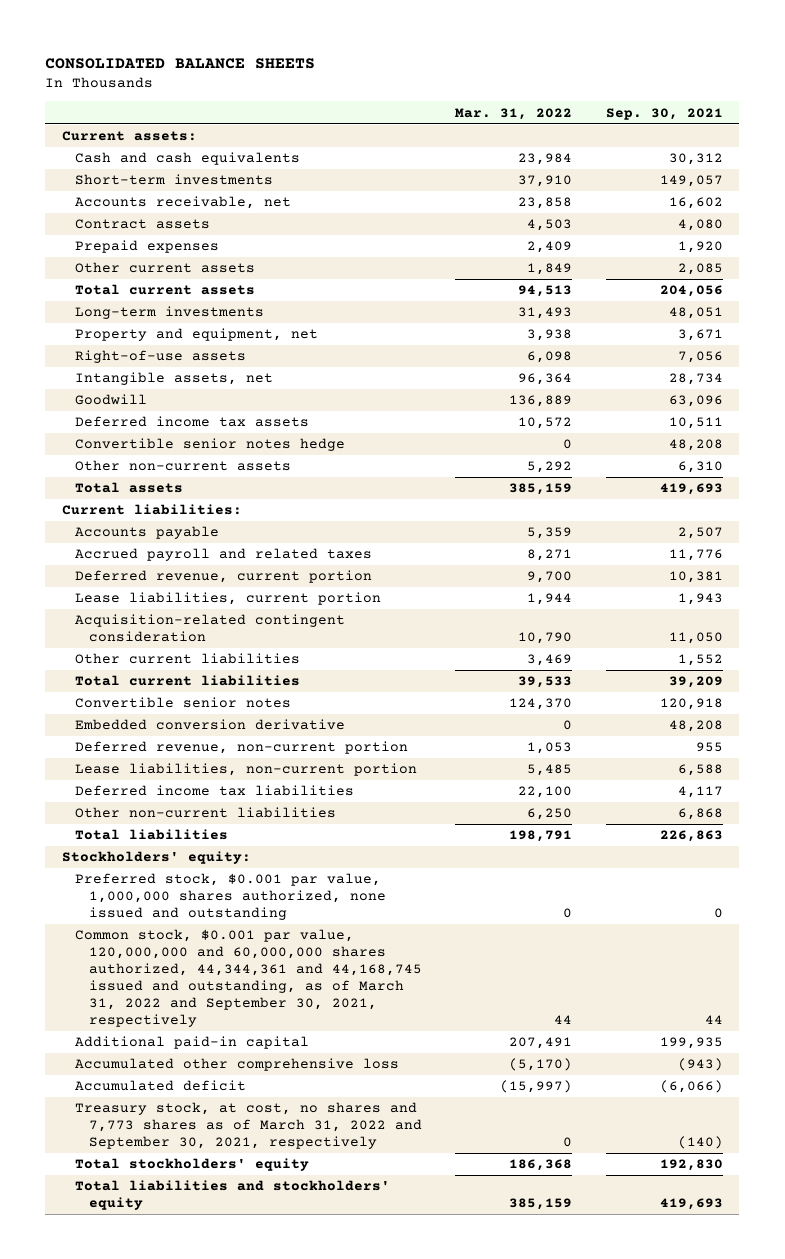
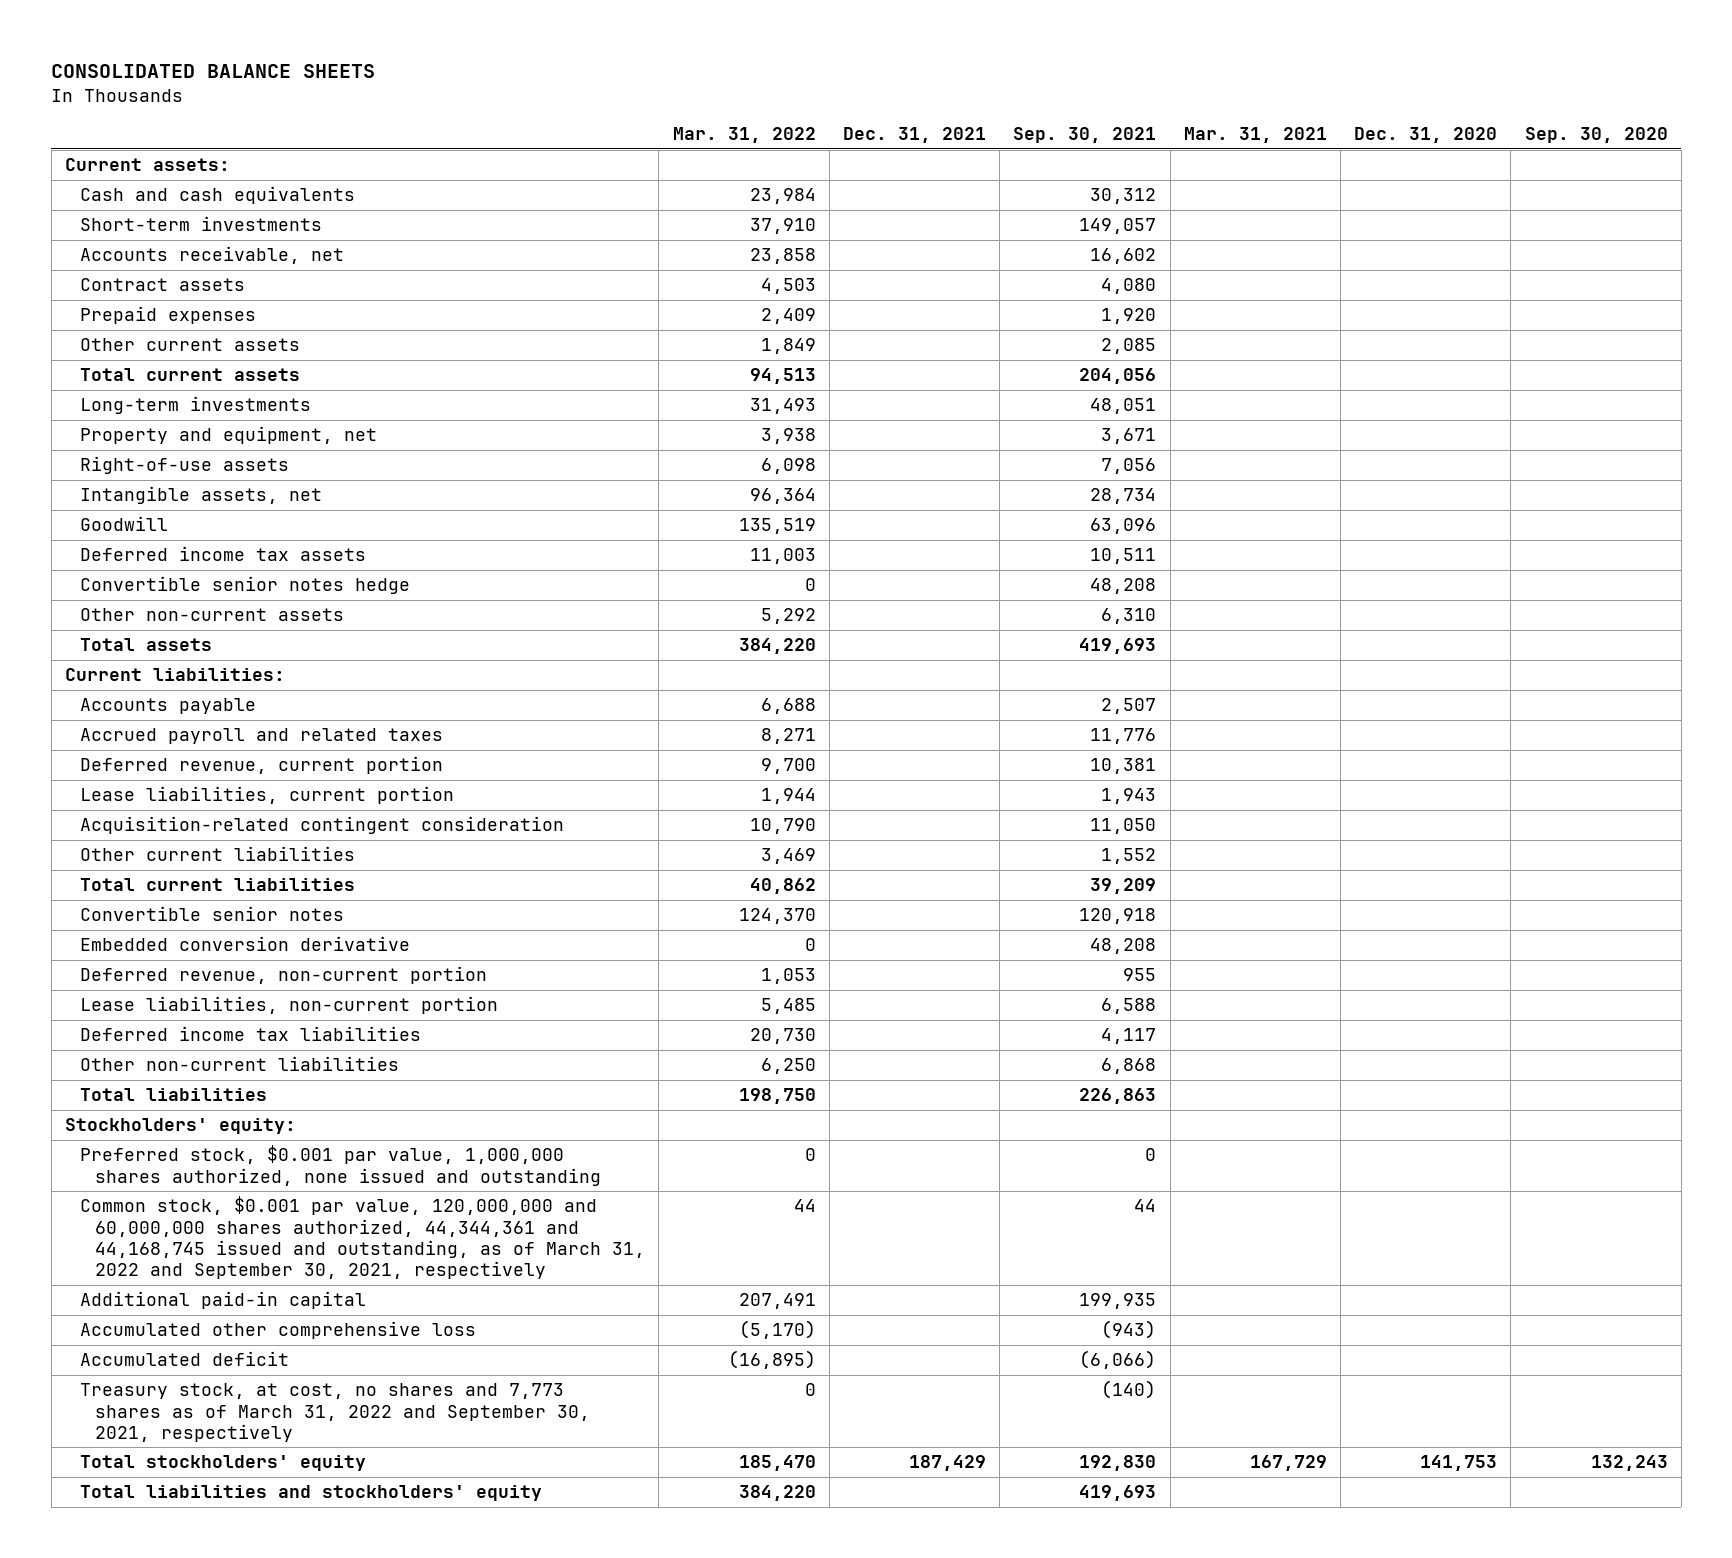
- | Mar. 31, 2022 | Sep. 30, 2021
+ | Mar. 31, 2022 | Dec. 31, 2021 | Sep. 30, 2021 | Mar. 31, 2021 | Dec. 31, 2020 | Sep. 30, 2020
- Goodwill | 136,889 | 63,096
- Deferred income tax assets | 10,572 | 10,511
+ Goodwill | 135,519 | | 63,096 | | |
+ Deferred income tax assets | 11,003 | | 10,511 | | |
- Total assets | 385,159 | 419,693
+ Total assets | 384,220 | | 419,693 | | |
- Accounts payable | 5,359 | 2,507
+ Accounts payable | 6,688 | | 2,507 | | |
- Total current liabilities | 39,533 | 39,209
+ Total current liabilities | 40,862 | | 39,209 | | |
- Deferred income tax liabilities | 22,100 | 4,117
+ Deferred income tax liabilities | 20,730 | | 4,117 | | |
- Total liabilities | 198,791 | 226,863
+ Total liabilities | 198,750 | | 226,863 | | |
- Accumulated deficit | (15,997) | (6,066)
+ Accumulated deficit | (16,895) | | (6,066) | | |
- Total stockholders' equity | 186,368 | 192,830
- Total liabilities and stockholders' equity | 385,159 | 419,693
+ Total stockholders' equity | 185,470 | 187,429 | 192,830 | 167,729 | 141,753 | 132,243
+ Total liabilities and stockholders' equity | 384,220 | | 419,693 | | |

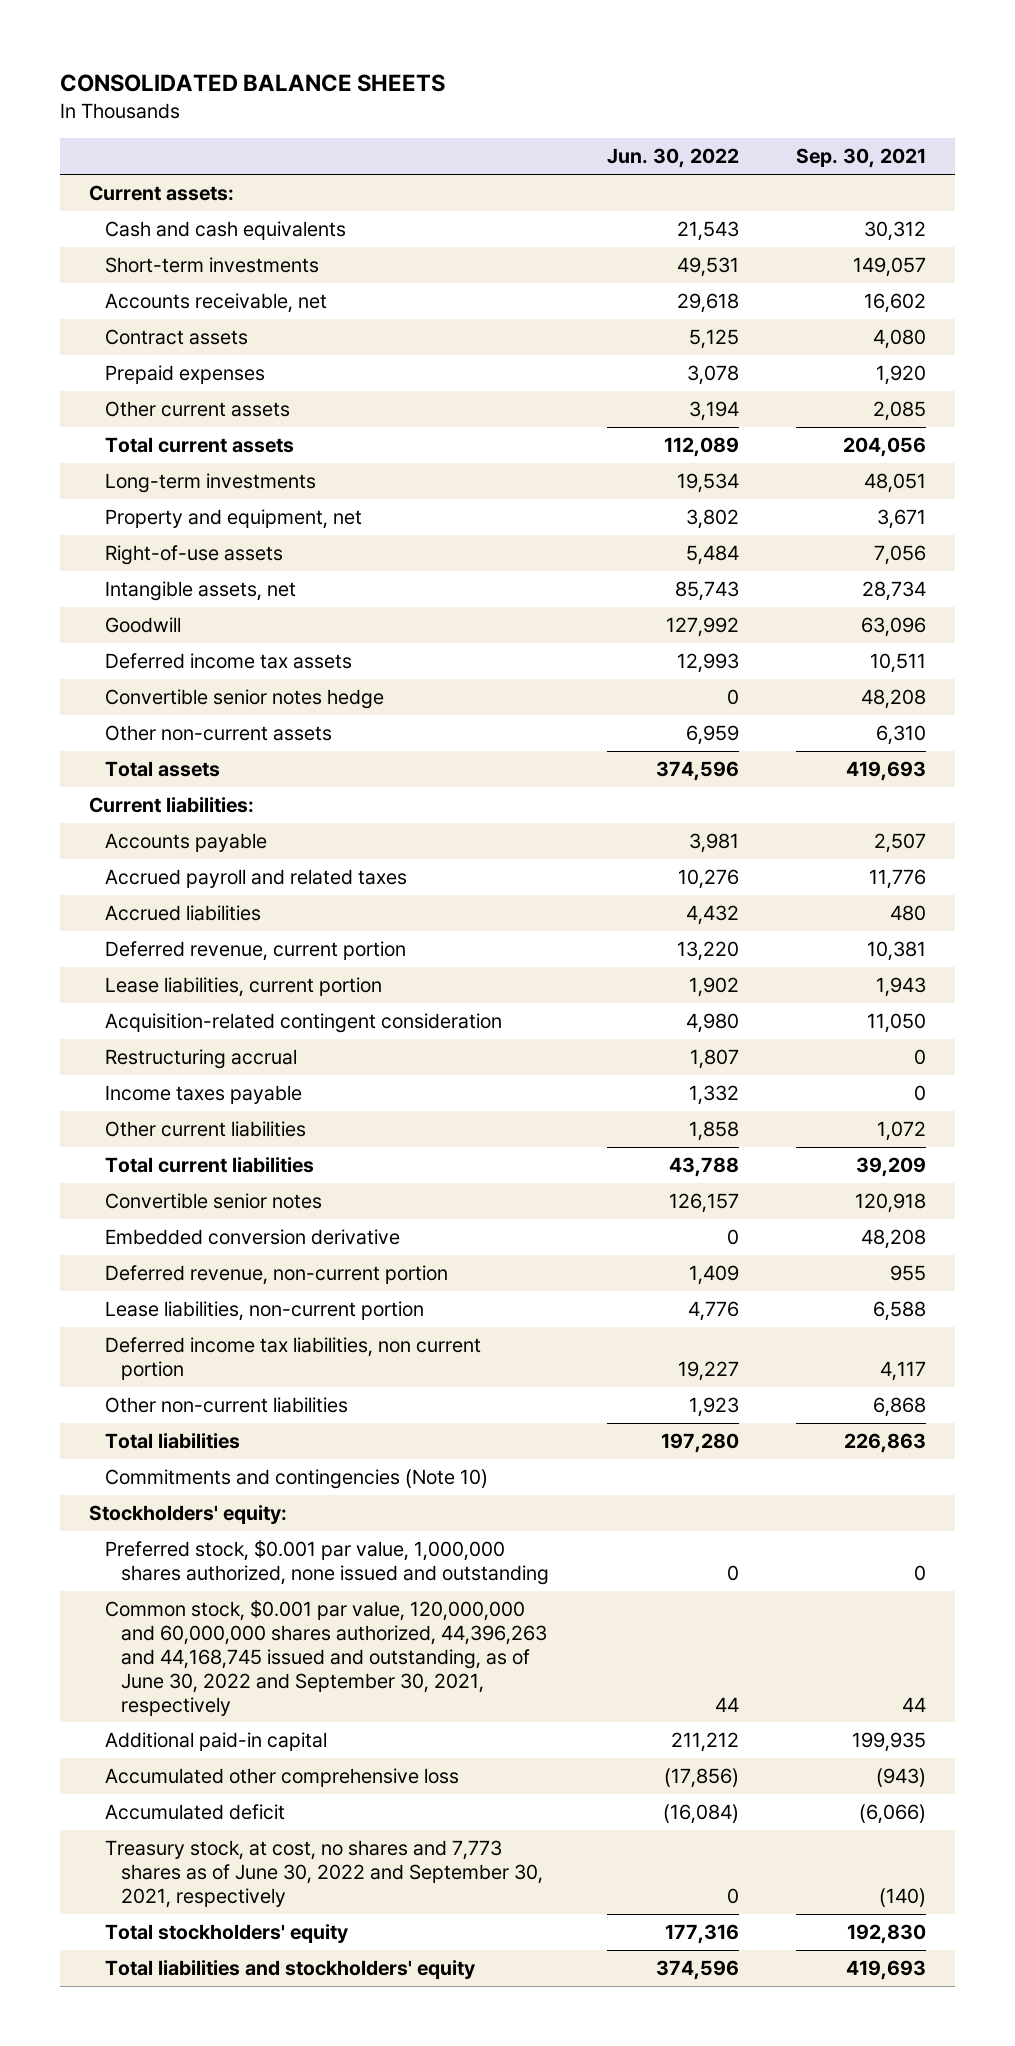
- | Mar. 31, 2022 | Dec. 31, 2021 | Sep. 30, 2021 | Mar. 31, 2021 | Dec. 31, 2020 | Sep. 30, 2020
+ | Jun. 30, 2022 | Sep. 30, 2021
+ Accrued liabilities | 4,432 | 480
- Other current liabilities | 3,469 | | 1,552 | | |
+ Restructuring accrual | 1,807 | 0
+ Income taxes payable | 1,332 | 0
+ Other current liabilities | 1,858 | 1,072
- Deferred income tax liabilities | 20,730 | | 4,117 | | |
+ Deferred income tax liabilities, non current portion | 19,227 | 4,117
+ Commitments and contingencies (Note 10)
- Common stock, $0.001 par value, 120,000,000 and 60,000,000 shares authorized, 44,344,361 and 44,168,745 issued and outstanding, as of March 31, 2022 and September 30, 2021, respectively | 44 | | 44 | | |
+ Common stock, $0.001 par value, 120,000,000 and 60,000,000 shares authorized, 44,396,263 and 44,168,745 issued and outstanding, as of June 30, 2022 and September 30, 2021, respectively | 44 | 44
- Treasury stock, at cost, no shares and 7,773 shares as of March 31, 2022 and September 30, 2021, respectively | 0 | | (140) | | |
+ Treasury stock, at cost, no shares and 7,773 shares as of June 30, 2022 and September 30, 2021, respectively | 0 | (140)

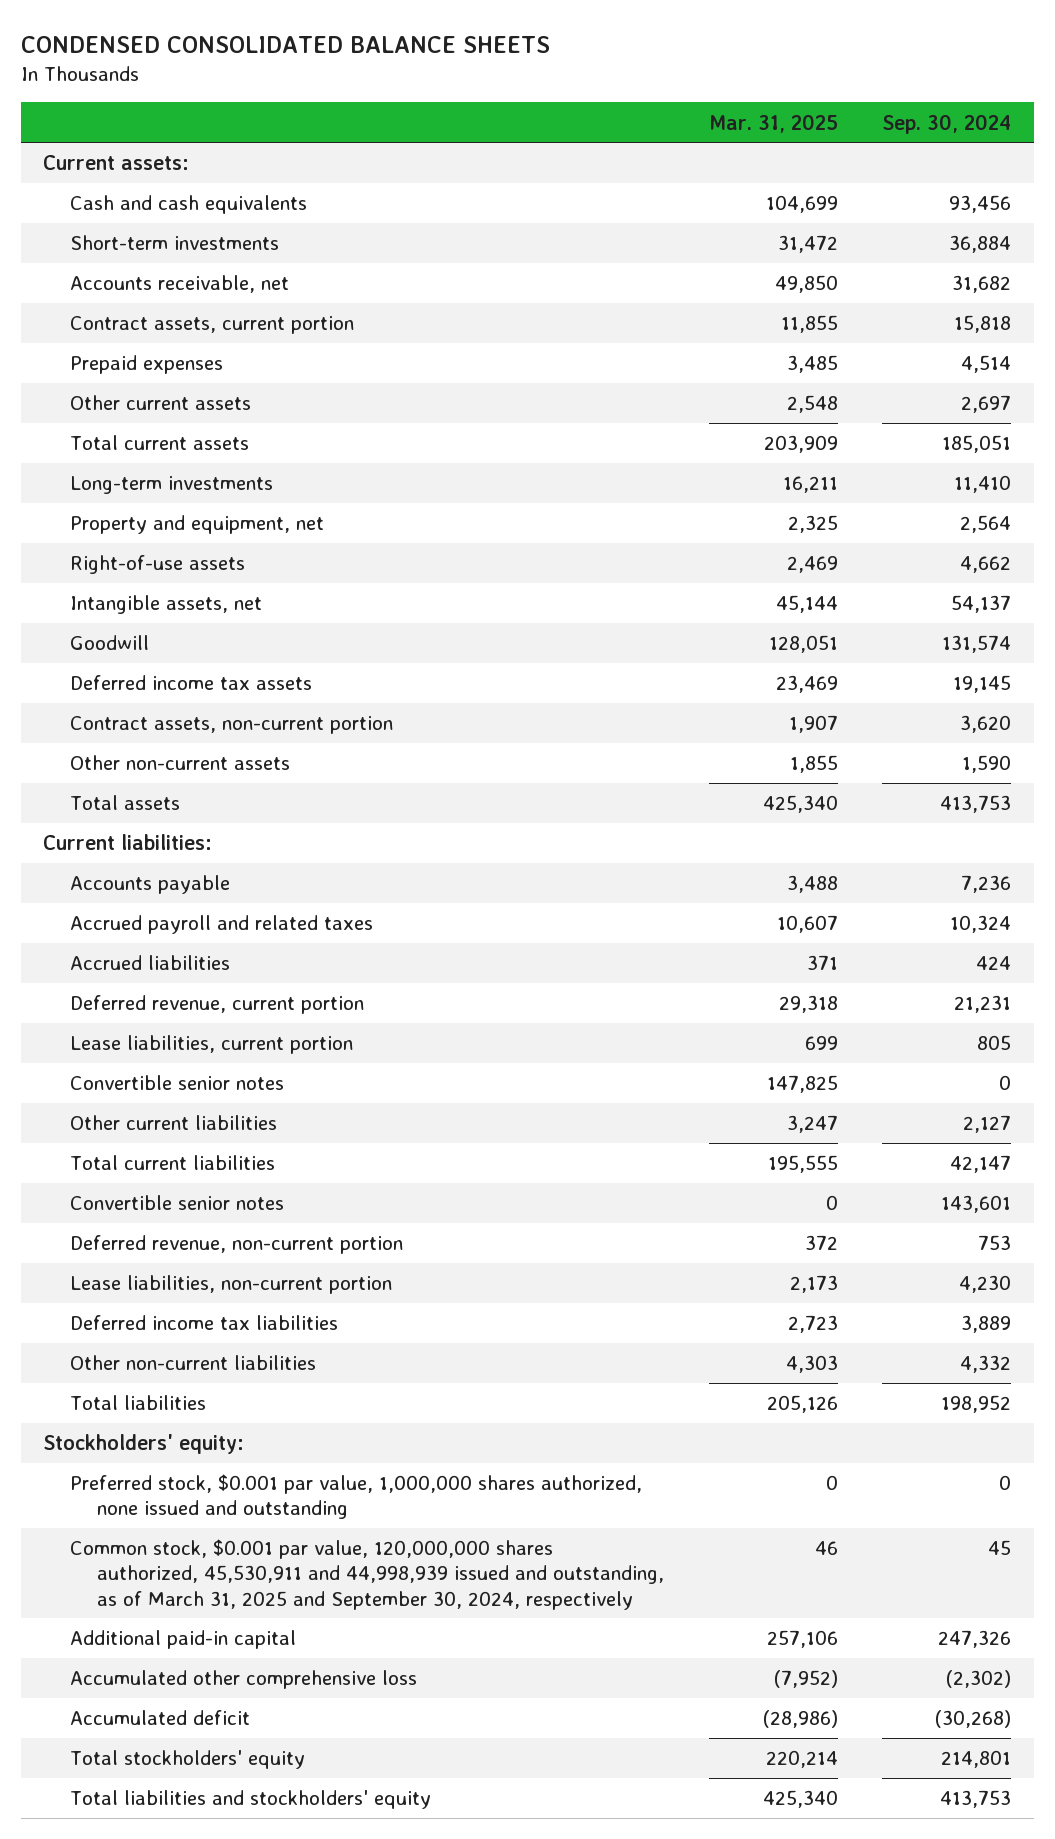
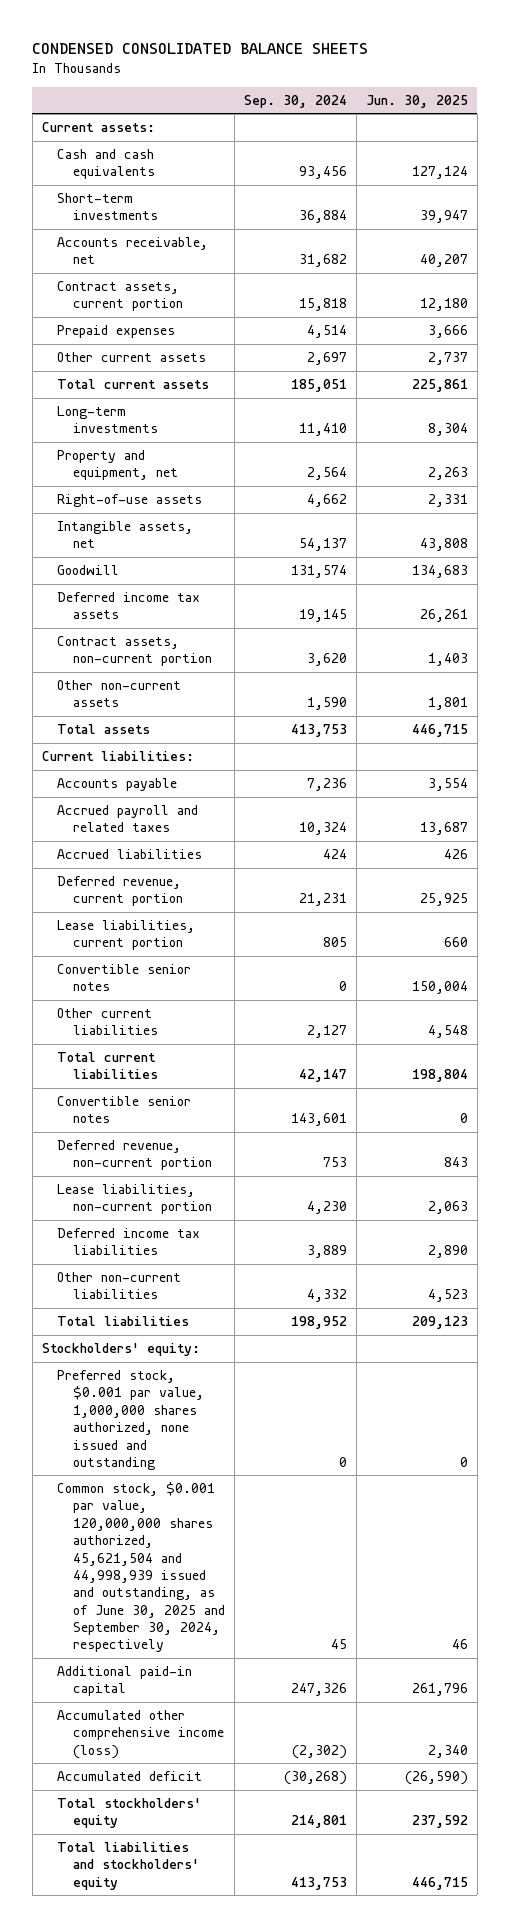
- | Mar. 31, 2025 | Sep. 30, 2024
+ | Sep. 30, 2024 | Jun. 30, 2025
- Common stock, $0.001 par value, 120,000,000 shares authorized, 45,530,911 and 44,998,939 issued and outstanding, as of March 31, 2025 and September 30, 2024, respectively | 46 | 45
+ Common stock, $0.001 par value, 120,000,000 shares authorized, 45,621,504 and 44,998,939 issued and outstanding, as of June 30, 2025 and September 30, 2024, respectively | 45 | 46
- Accumulated other comprehensive loss | (7,952) | (2,302)
+ Accumulated other comprehensive income (loss) | (2,302) | 2,340

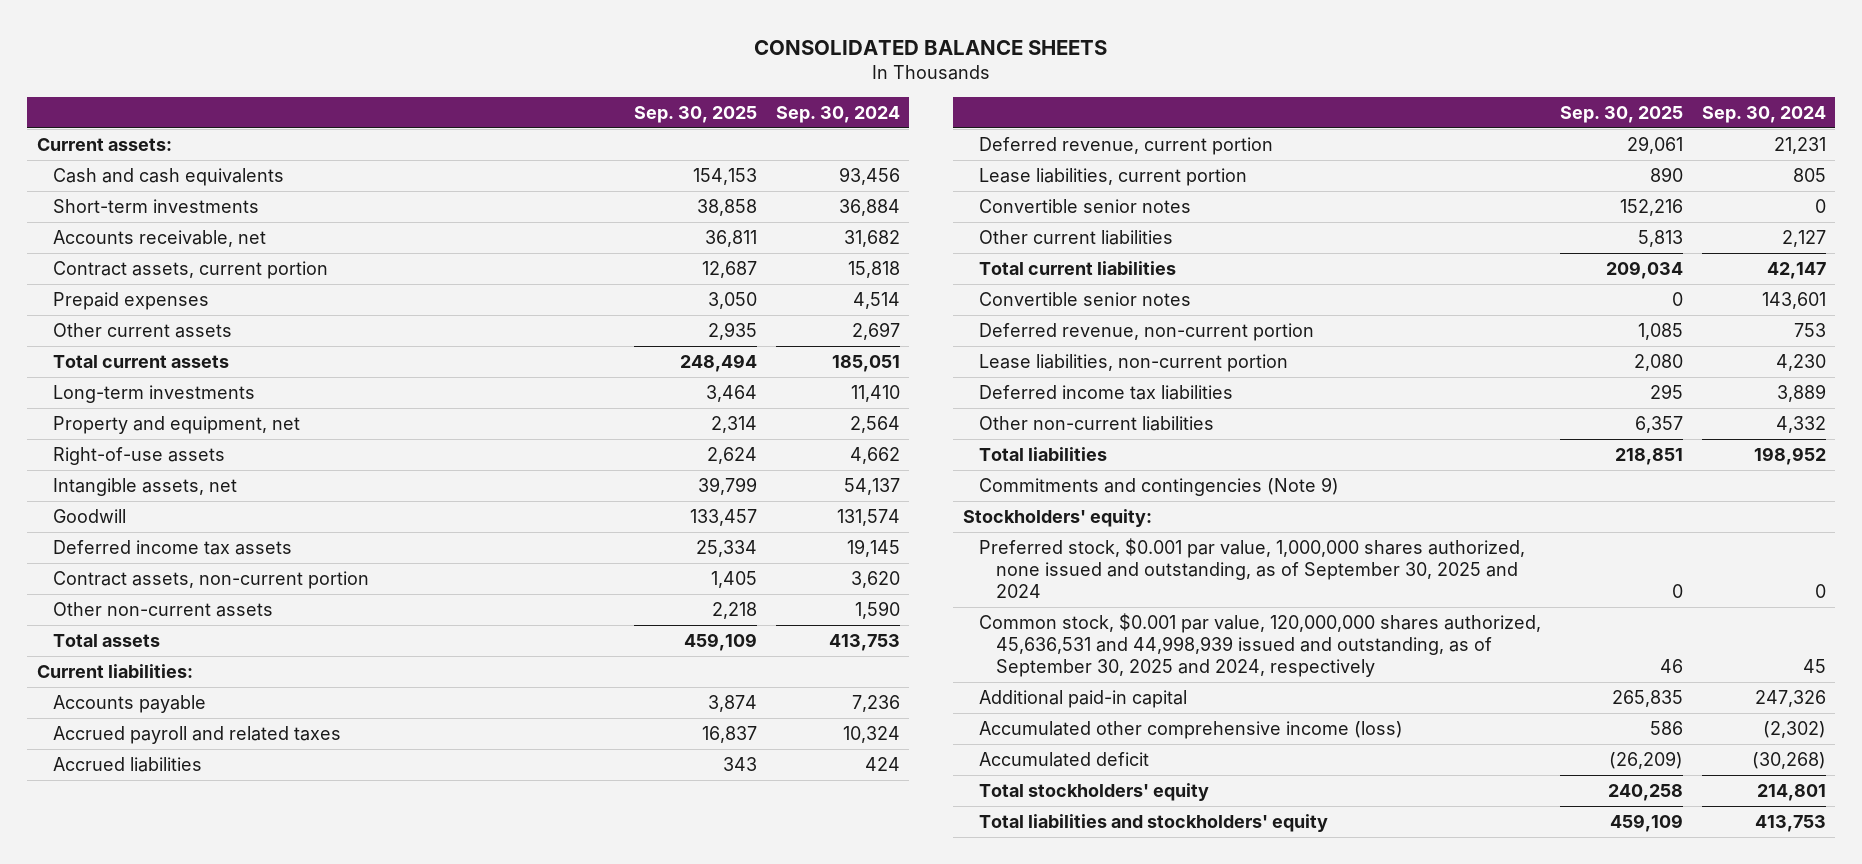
- CONDENSED CONSOLIDATED BALANCE SHEETS
+ CONSOLIDATED BALANCE SHEETS
- | Sep. 30, 2024 | Jun. 30, 2025
+ | Sep. 30, 2025 | Sep. 30, 2024
+ Commitments and contingencies (Note 9)
- Preferred stock, $0.001 par value, 1,000,000 shares authorized, none issued and outstanding | 0 | 0
- Common stock, $0.001 par value, 120,000,000 shares authorized, 45,621,504 and 44,998,939 issued and outstanding, as of June 30, 2025 and September 30, 2024, respectively | 45 | 46
+ Preferred stock, $0.001 par value, 1,000,000 shares authorized, none issued and outstanding, as of September 30, 2025 and 2024 | 0 | 0
+ Common stock, $0.001 par value, 120,000,000 shares authorized, 45,636,531 and 44,998,939 issued and outstanding, as of September 30, 2025 and 2024, respectively | 46 | 45

